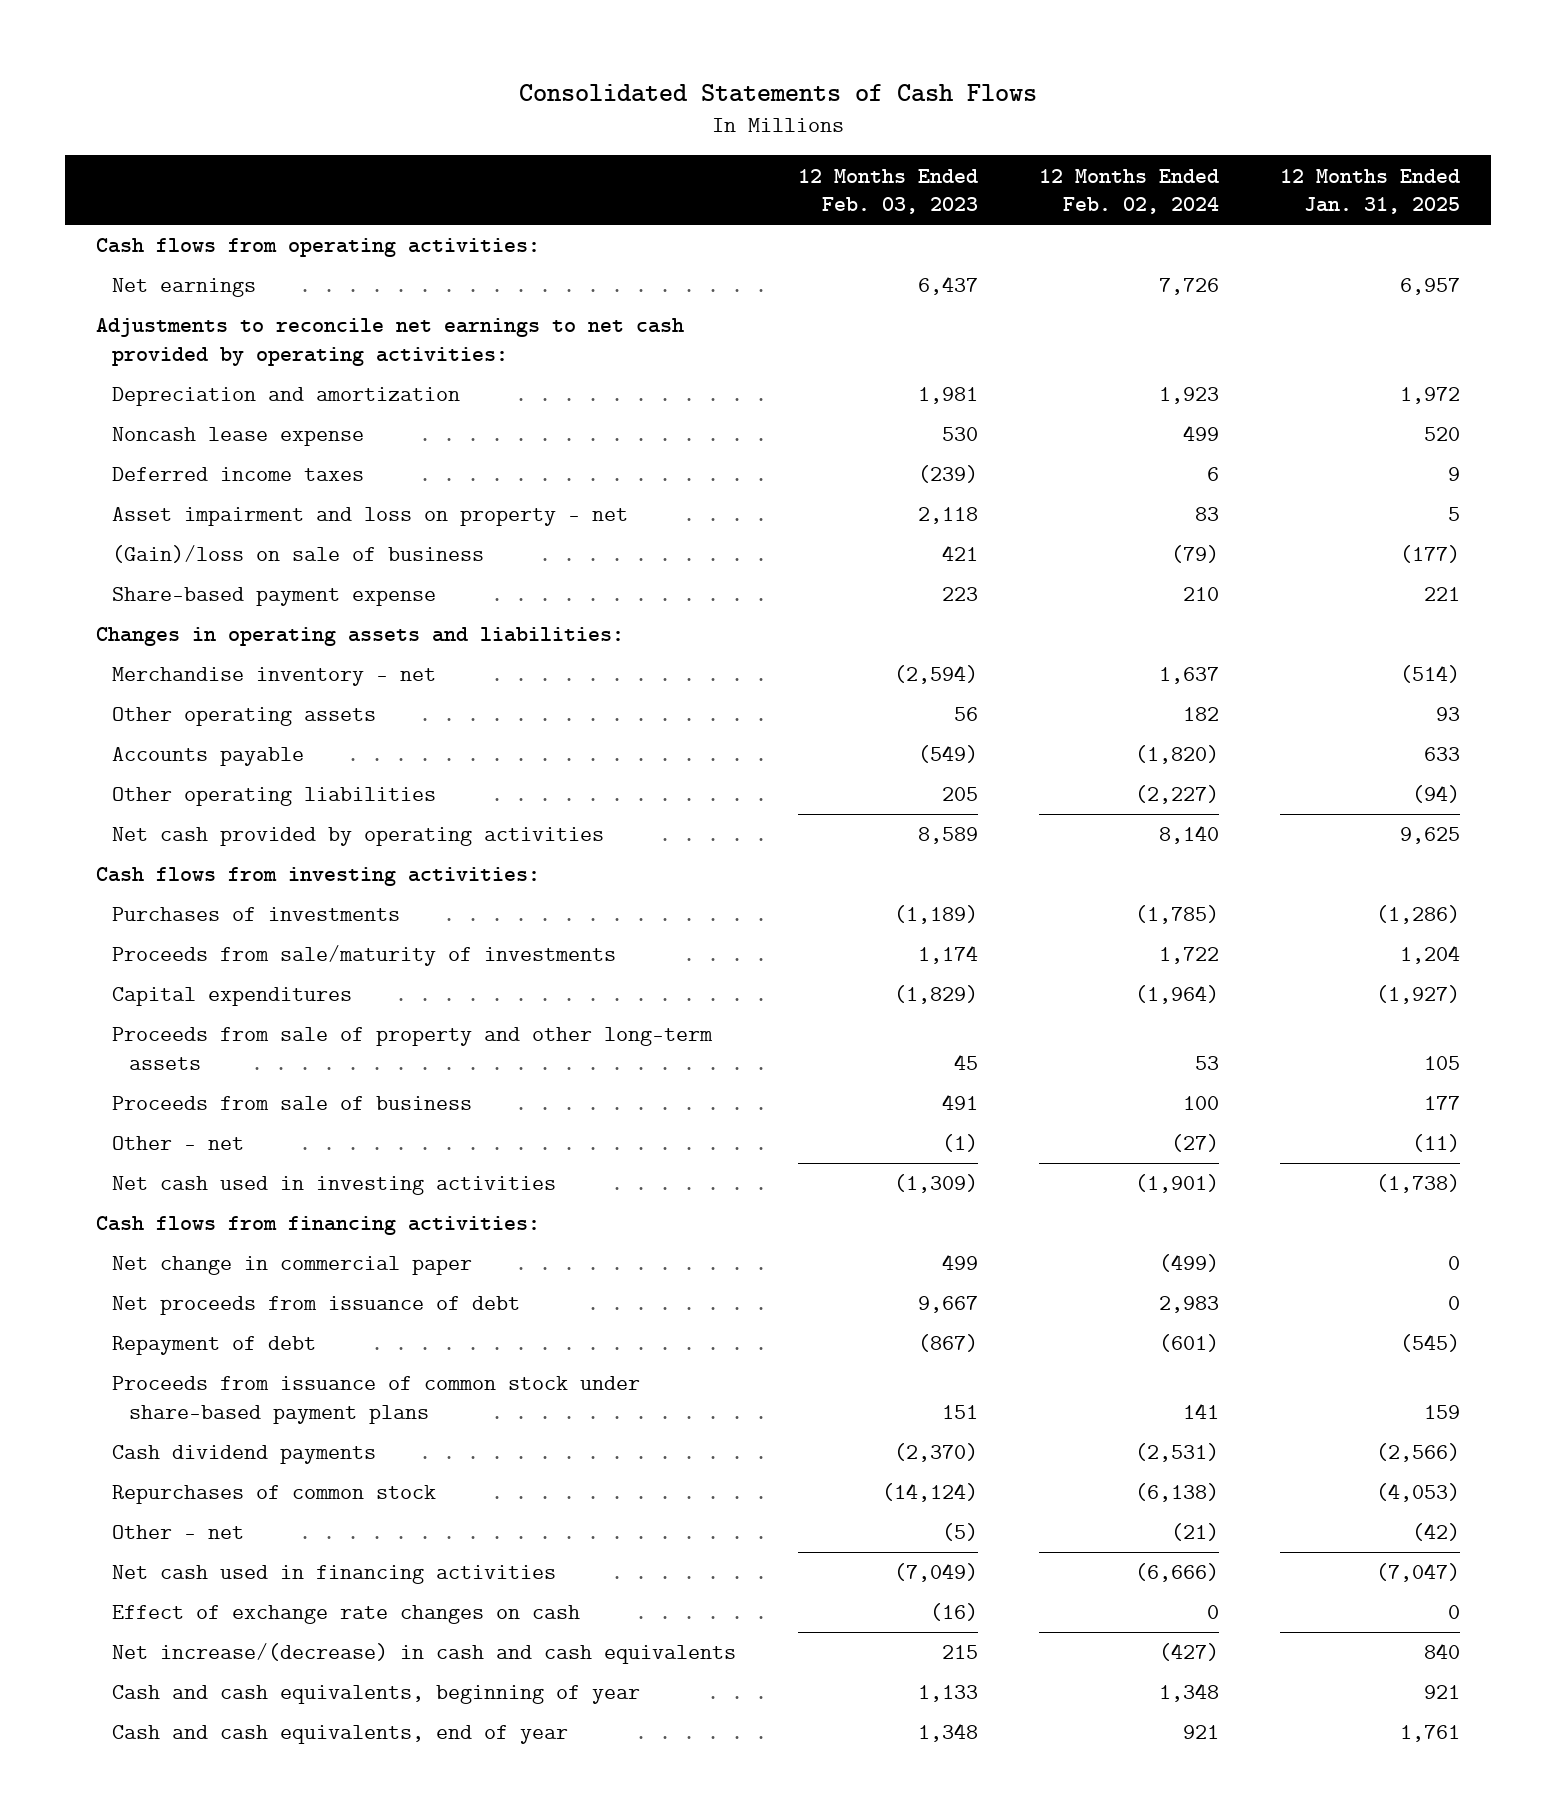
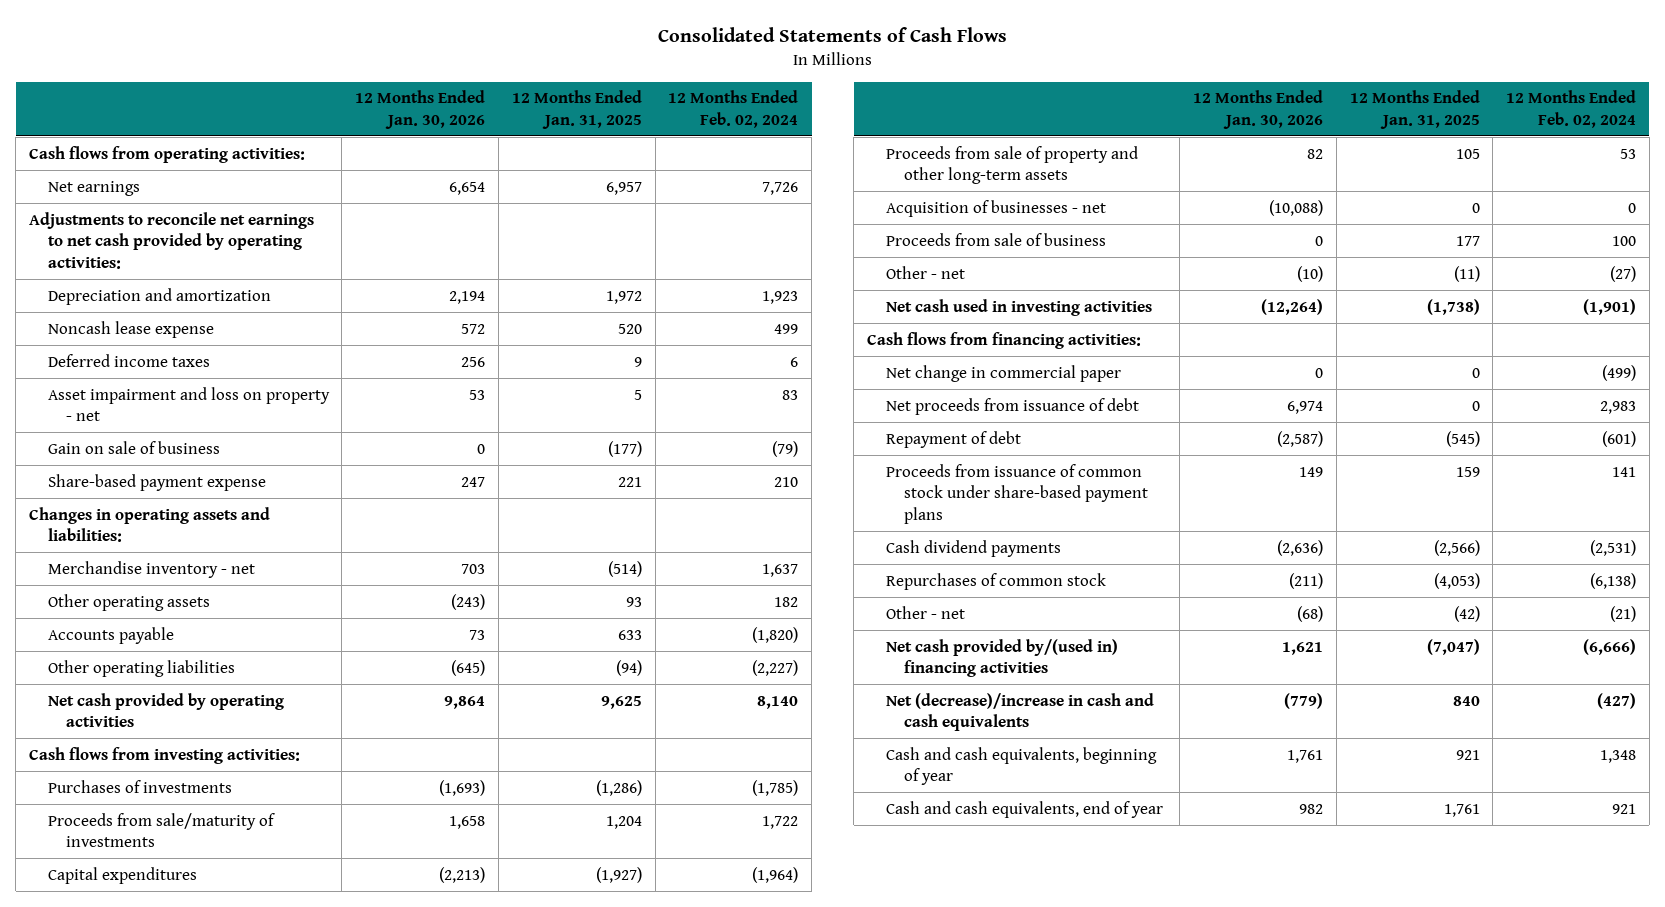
- | 12 Months Ended Feb. 03, 2023 | 12 Months Ended Feb. 02, 2024 | 12 Months Ended Jan. 31, 2025
+ | 12 Months Ended Jan. 30, 2026 | 12 Months Ended Jan. 31, 2025 | 12 Months Ended Feb. 02, 2024
- (Gain)/loss on sale of business | 421 | (79) | (177)
+ Gain on sale of business | 0 | (177) | (79)
+ Acquisition of businesses - net | (10,088) | 0 | 0
- Net cash used in financing activities | (7,049) | (6,666) | (7,047)
- Effect of exchange rate changes on cash | (16) | 0 | 0
- Net increase/(decrease) in cash and cash equivalents | 215 | (427) | 840
+ Net cash provided by/(used in) financing activities | 1,621 | (7,047) | (6,666)
+ Net (decrease)/increase in cash and cash equivalents | (779) | 840 | (427)

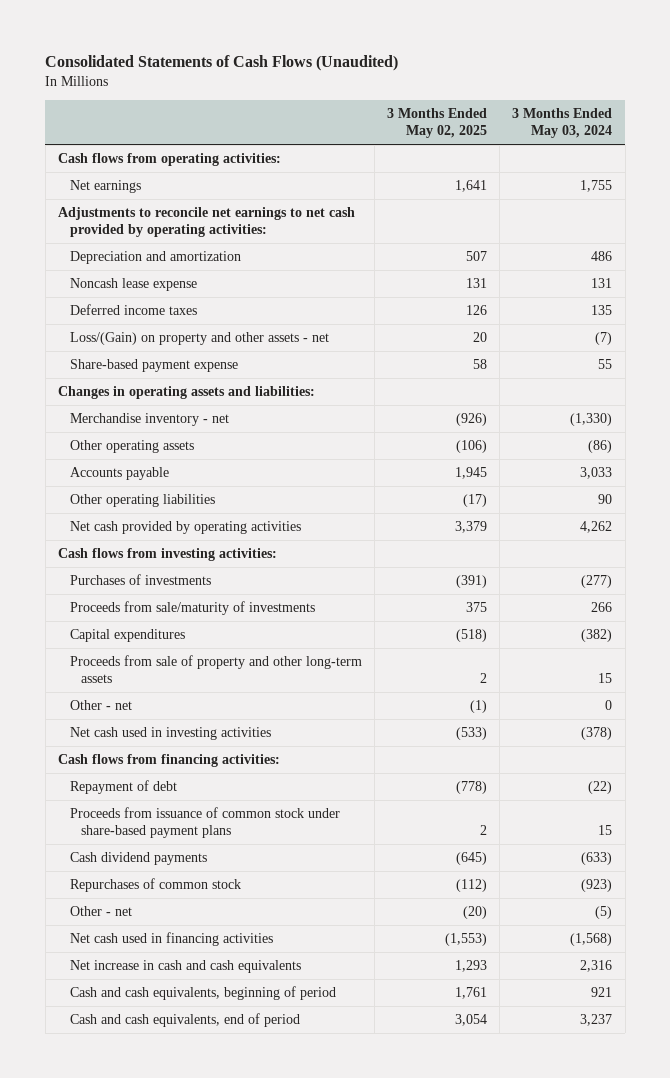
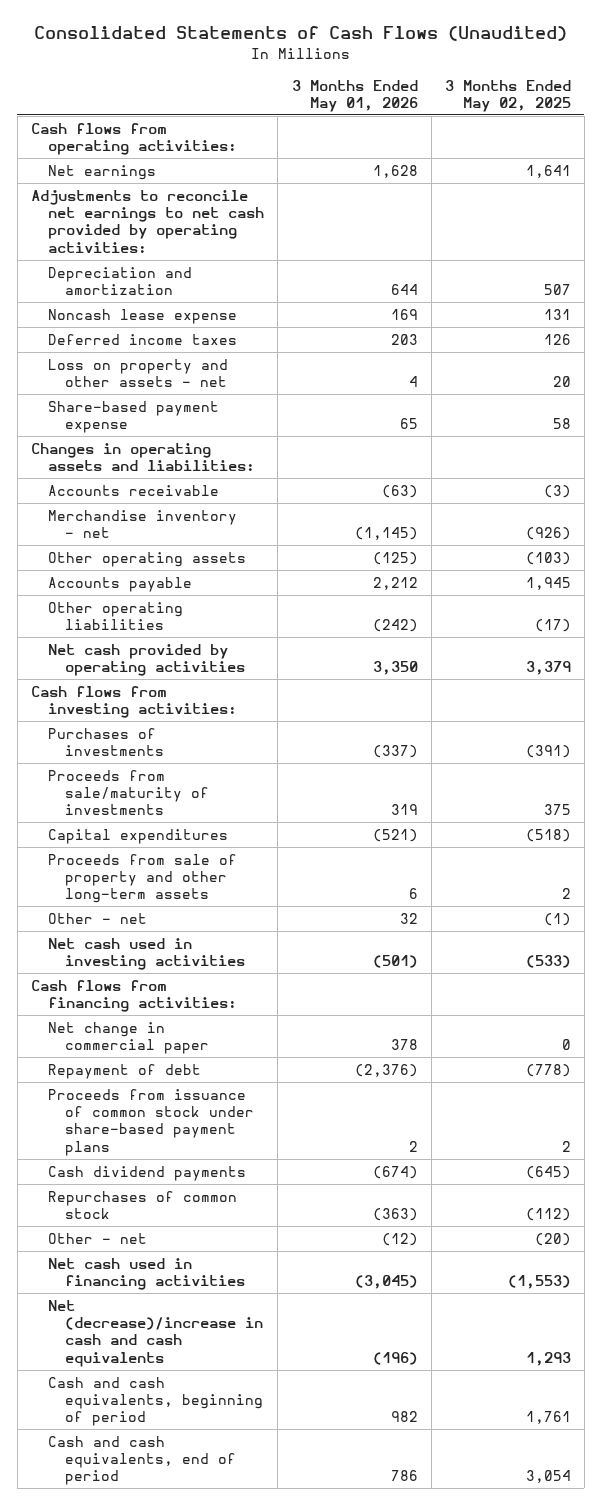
- | 3 Months Ended May 02, 2025 | 3 Months Ended May 03, 2024
+ | 3 Months Ended May 01, 2026 | 3 Months Ended May 02, 2025
- Loss/(Gain) on property and other assets - net | 20 | (7)
+ Loss on property and other assets - net | 4 | 20
+ Accounts receivable | (63) | (3)
- Other operating assets | (106) | (86)
+ Other operating assets | (125) | (103)
+ Net change in commercial paper | 378 | 0
- Net increase in cash and cash equivalents | 1,293 | 2,316
+ Net (decrease)/increase in cash and cash equivalents | (196) | 1,293

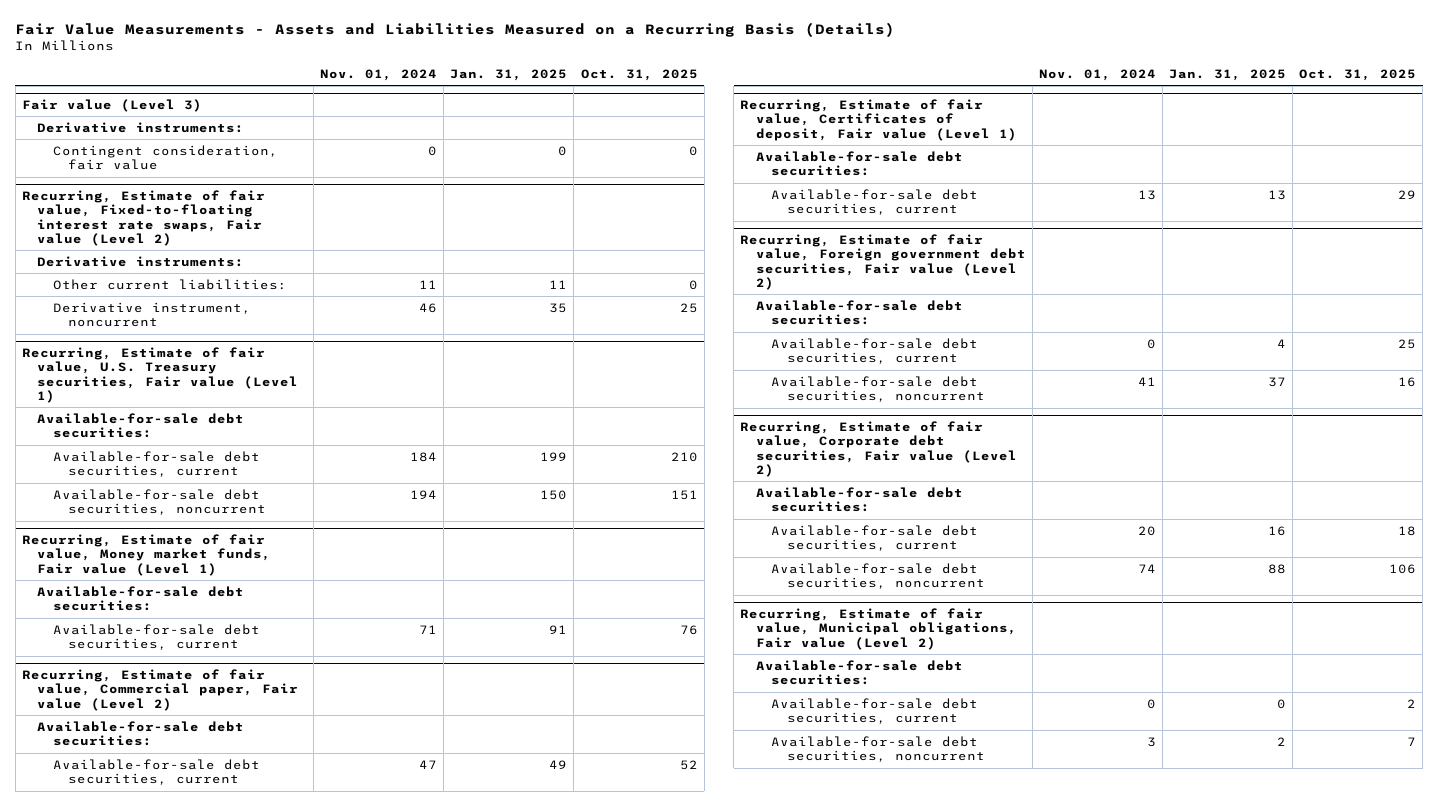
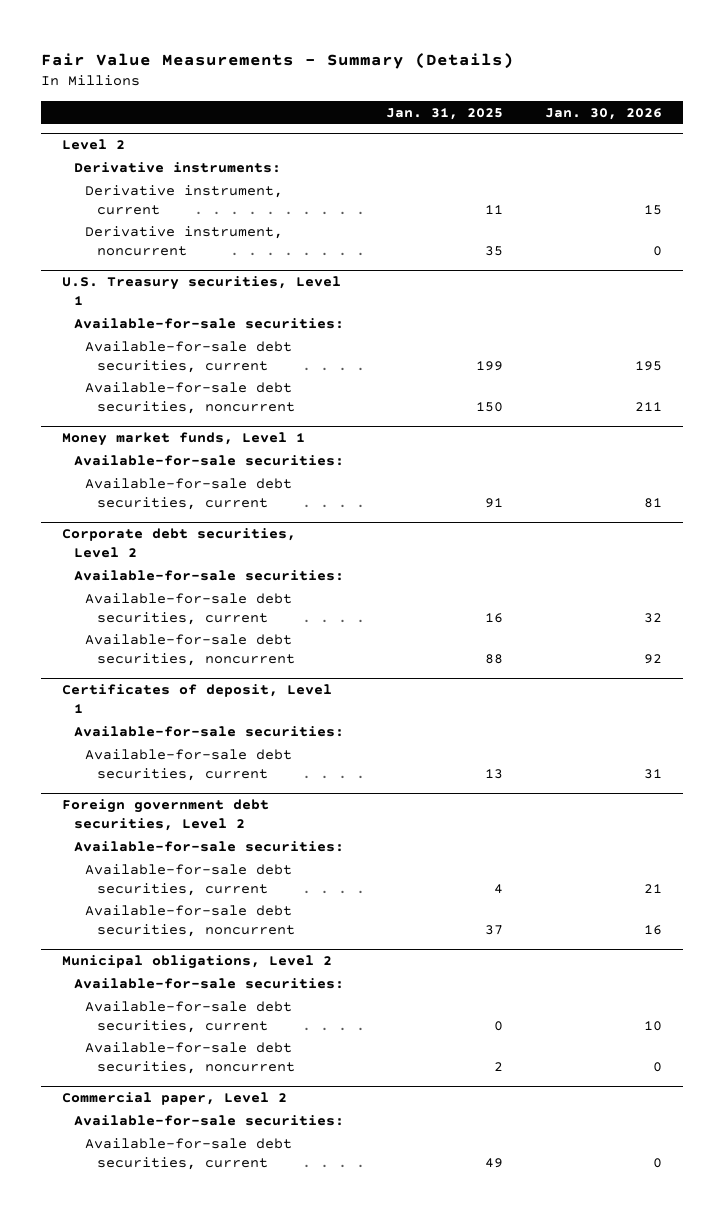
- Fair Value Measurements - Assets and Liabilities Measured on a Recurring Basis (Details)
+ Fair Value Measurements - Summary (Details)
- | Nov. 01, 2024 | Jan. 31, 2025 | Oct. 31, 2025
+ | Jan. 31, 2025 | Jan. 30, 2026
- Fair value (Level 3)
- Derivative instruments:
- Contingent consideration, fair value | 0 | 0 | 0
- Recurring, Estimate of fair value, Fixed-to-floating interest rate swaps, Fair value (Level 2)
+ Level 2
- Other current liabilities: | 11 | 11 | 0
+ Derivative instrument, current | 11 | 15
- Recurring, Estimate of fair value, U.S. Treasury securities, Fair value (Level 1)
- Available-for-sale debt securities:
+ U.S. Treasury securities, Level 1
+ Available-for-sale securities:
- Recurring, Estimate of fair value, Money market funds, Fair value (Level 1)
- Available-for-sale debt securities:
+ Money market funds, Level 1
+ Available-for-sale securities:
- Recurring, Estimate of fair value, Commercial paper, Fair value (Level 2)
- Available-for-sale debt securities:
- Available-for-sale debt securities, current | 47 | 49 | 52
- Recurring, Estimate of fair value, Certificates of deposit, Fair value (Level 1)
- Available-for-sale debt securities:
+ Corporate debt securities, Level 2
+ Available-for-sale securities:
+ Available-for-sale debt securities, current | 16 | 32
+ Available-for-sale debt securities, noncurrent | 88 | 92
+ Certificates of deposit, Level 1
+ Available-for-sale securities:
- Recurring, Estimate of fair value, Foreign government debt securities, Fair value (Level 2)
- Available-for-sale debt securities:
+ Foreign government debt securities, Level 2
+ Available-for-sale securities:
- Recurring, Estimate of fair value, Corporate debt securities, Fair value (Level 2)
- Available-for-sale debt securities:
- Available-for-sale debt securities, current | 20 | 16 | 18
- Available-for-sale debt securities, noncurrent | 74 | 88 | 106
- Recurring, Estimate of fair value, Municipal obligations, Fair value (Level 2)
- Available-for-sale debt securities:
+ Municipal obligations, Level 2
+ Available-for-sale securities:
+ Commercial paper, Level 2
+ Available-for-sale securities:
+ Available-for-sale debt securities, current | 49 | 0

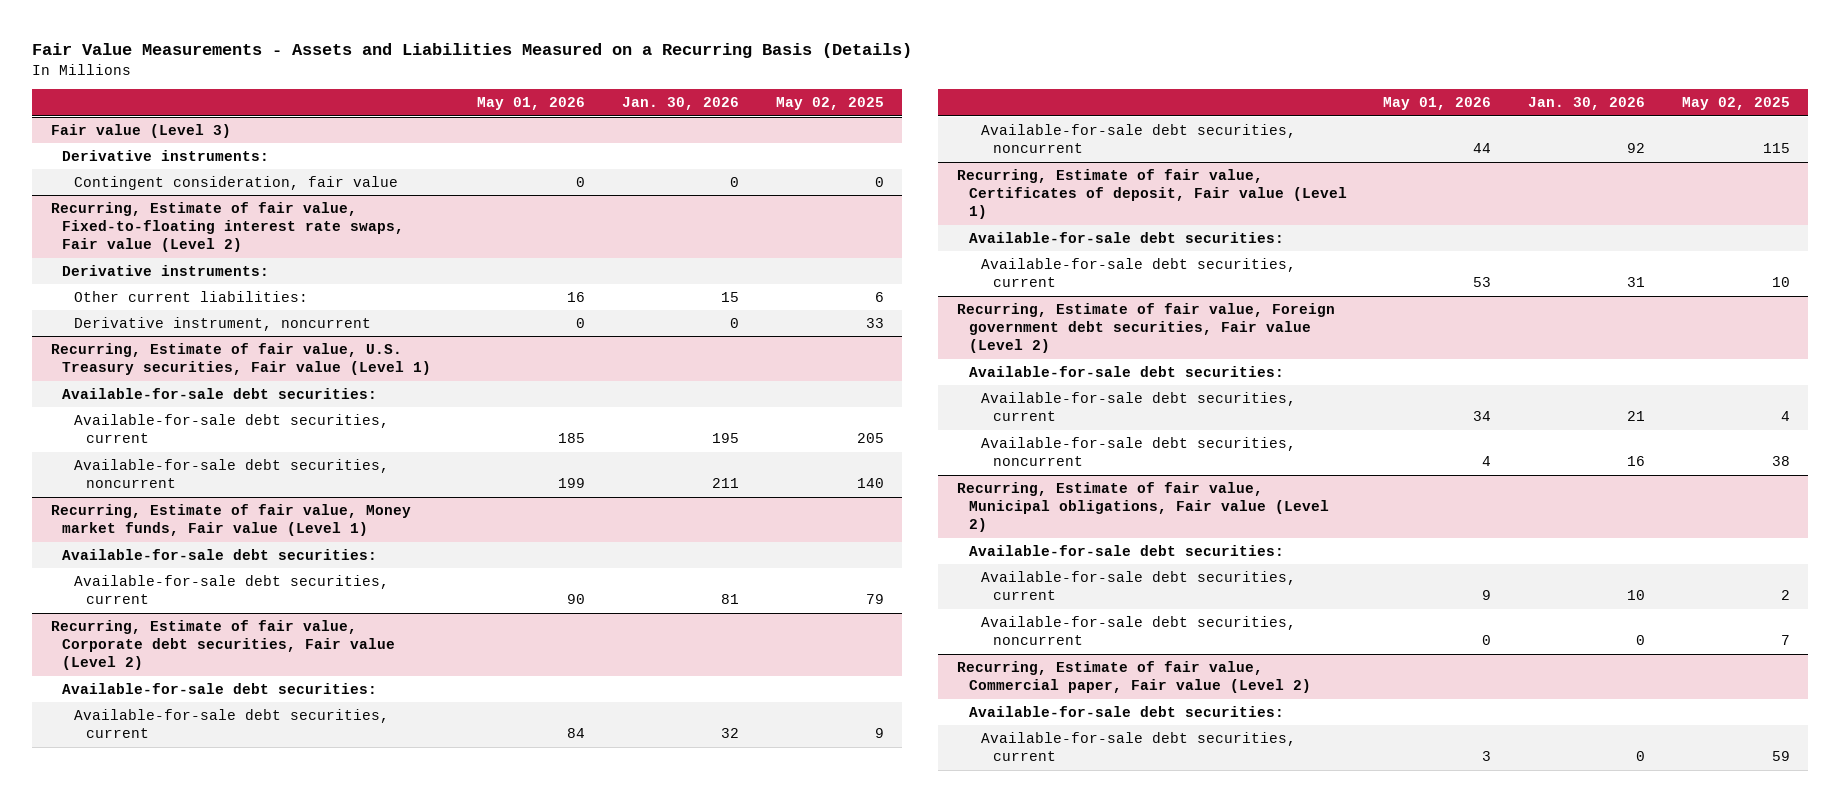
- Fair Value Measurements - Summary (Details)
+ Fair Value Measurements - Assets and Liabilities Measured on a Recurring Basis (Details)
- | Jan. 31, 2025 | Jan. 30, 2026
+ | May 01, 2026 | Jan. 30, 2026 | May 02, 2025
- Level 2
+ Fair value (Level 3)
- Derivative instrument, current | 11 | 15
+ Contingent consideration, fair value | 0 | 0 | 0
+ Recurring, Estimate of fair value, Fixed-to-floating interest rate swaps, Fair value (Level 2)
+ Derivative instruments:
+ Other current liabilities: | 16 | 15 | 6
- U.S. Treasury securities, Level 1
- Available-for-sale securities:
+ Recurring, Estimate of fair value, U.S. Treasury securities, Fair value (Level 1)
+ Available-for-sale debt securities:
- Money market funds, Level 1
- Available-for-sale securities:
+ Recurring, Estimate of fair value, Money market funds, Fair value (Level 1)
+ Available-for-sale debt securities:
- Corporate debt securities, Level 2
- Available-for-sale securities:
+ Recurring, Estimate of fair value, Corporate debt securities, Fair value (Level 2)
+ Available-for-sale debt securities:
- Certificates of deposit, Level 1
- Available-for-sale securities:
+ Recurring, Estimate of fair value, Certificates of deposit, Fair value (Level 1)
+ Available-for-sale debt securities:
- Foreign government debt securities, Level 2
- Available-for-sale securities:
+ Recurring, Estimate of fair value, Foreign government debt securities, Fair value (Level 2)
+ Available-for-sale debt securities:
- Municipal obligations, Level 2
- Available-for-sale securities:
+ Recurring, Estimate of fair value, Municipal obligations, Fair value (Level 2)
+ Available-for-sale debt securities:
- Commercial paper, Level 2
- Available-for-sale securities:
+ Recurring, Estimate of fair value, Commercial paper, Fair value (Level 2)
+ Available-for-sale debt securities:

